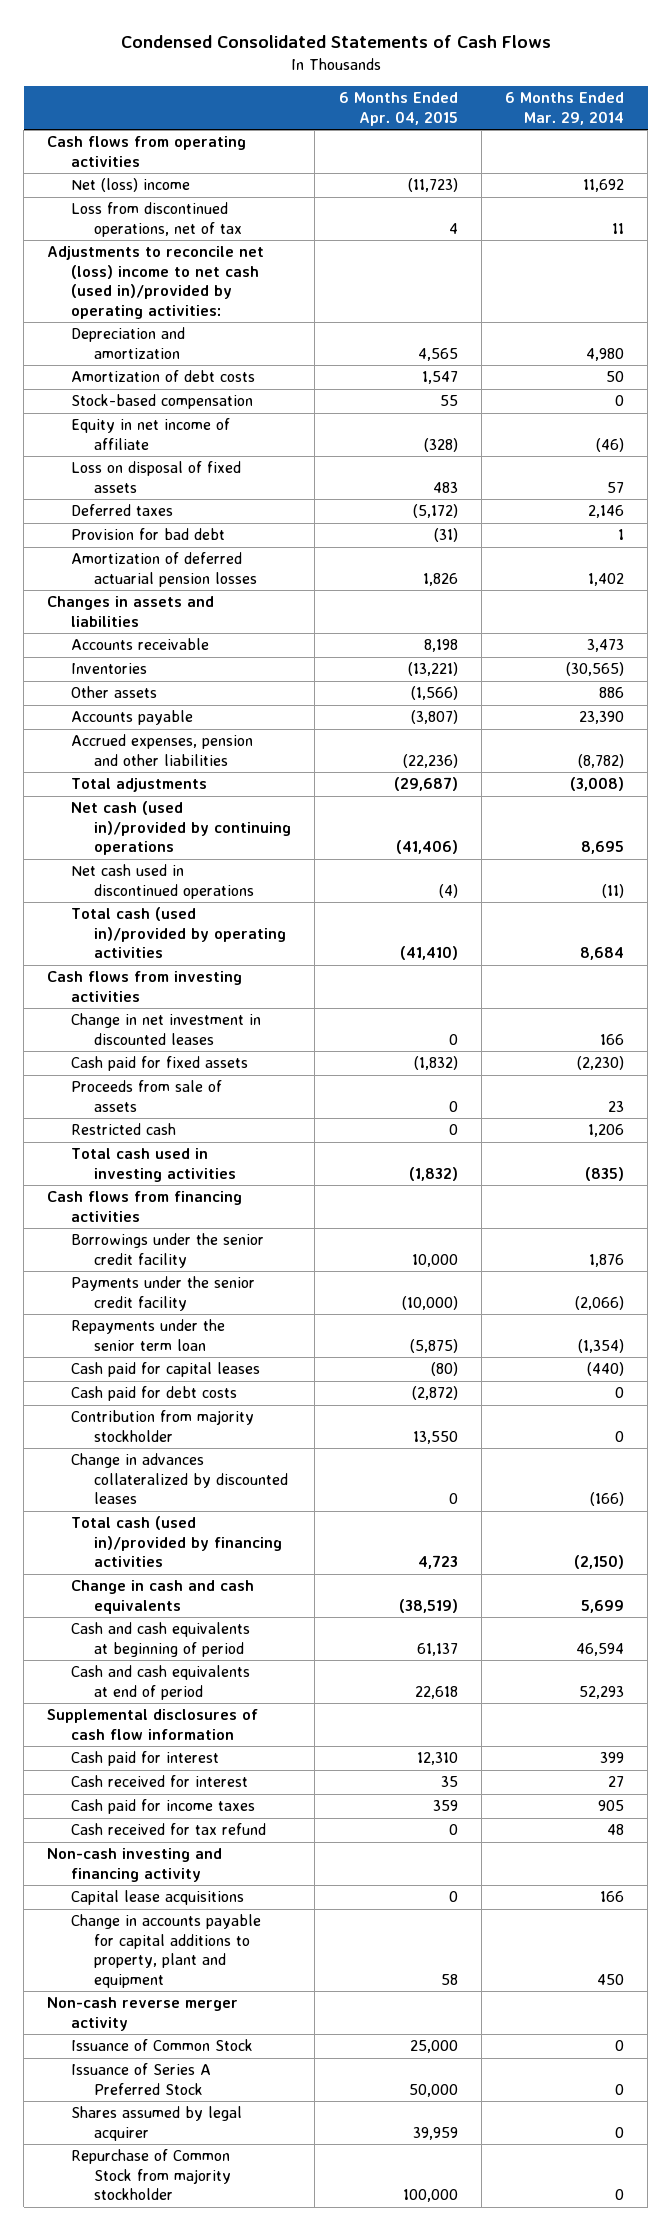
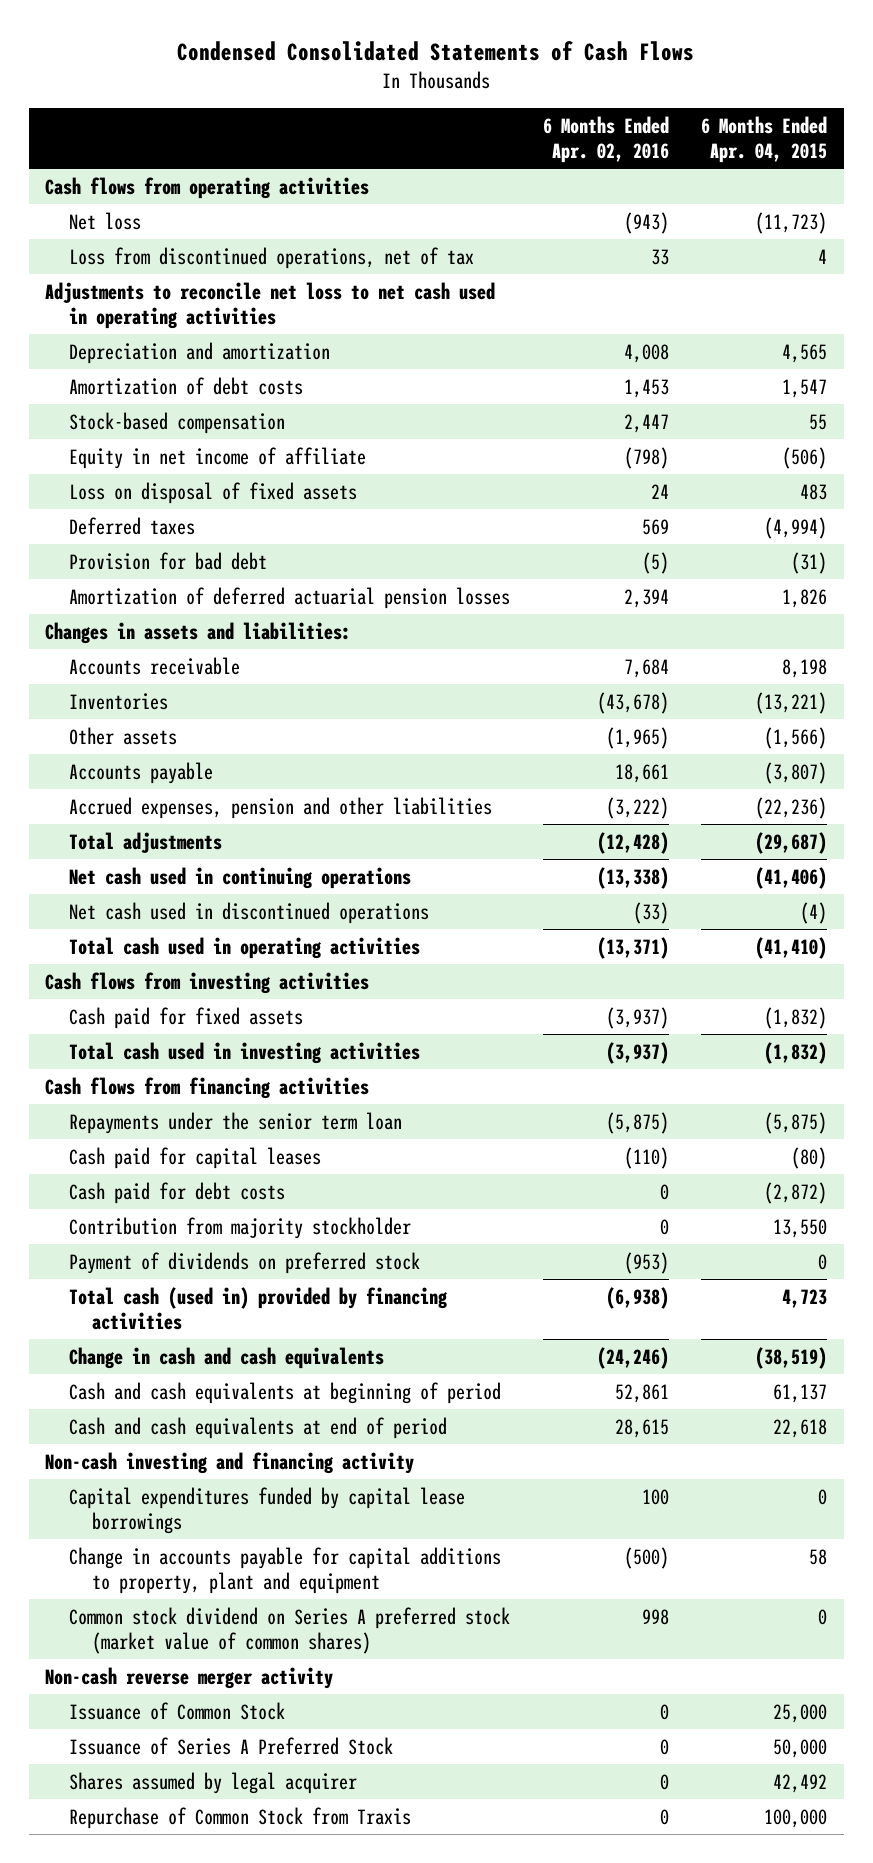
- | 6 Months Ended Apr. 04, 2015 | 6 Months Ended Mar. 29, 2014
+ | 6 Months Ended Apr. 02, 2016 | 6 Months Ended Apr. 04, 2015
- Net (loss) income | (11,723) | 11,692
+ Net loss | (943) | (11,723)
- Adjustments to reconcile net (loss) income to net cash (used in)/provided by operating activities:
+ Adjustments to reconcile net loss to net cash used in operating activities
- Equity in net income of affiliate | (328) | (46)
+ Equity in net income of affiliate | (798) | (506)
- Deferred taxes | (5,172) | 2,146
+ Deferred taxes | 569 | (4,994)
- Changes in assets and liabilities
+ Changes in assets and liabilities:
- Net cash (used in)/provided by continuing operations | (41,406) | 8,695
+ Net cash used in continuing operations | (13,338) | (41,406)
- Total cash (used in)/provided by operating activities | (41,410) | 8,684
+ Total cash used in operating activities | (13,371) | (41,410)
- Change in net investment in discounted leases | 0 | 166
- Proceeds from sale of assets | 0 | 23
- Restricted cash | 0 | 1,206
- Borrowings under the senior credit facility | 10,000 | 1,876
- Payments under the senior credit facility | (10,000) | (2,066)
- Change in advances collateralized by discounted leases | 0 | (166)
- Total cash (used in)/provided by financing activities | 4,723 | (2,150)
+ Payment of dividends on preferred stock | (953) | 0
+ Total cash (used in) provided by financing activities | (6,938) | 4,723
- Supplemental disclosures of cash flow information
- Cash paid for interest | 12,310 | 399
- Cash received for interest | 35 | 27
- Cash paid for income taxes | 359 | 905
- Cash received for tax refund | 0 | 48
- Capital lease acquisitions | 0 | 166
+ Capital expenditures funded by capital lease borrowings | 100 | 0
+ Common stock dividend on Series A preferred stock (market value of common shares) | 998 | 0
- Shares assumed by legal acquirer | 39,959 | 0
- Repurchase of Common Stock from majority stockholder | 100,000 | 0
+ Shares assumed by legal acquirer | 0 | 42,492
+ Repurchase of Common Stock from Traxis | 0 | 100,000

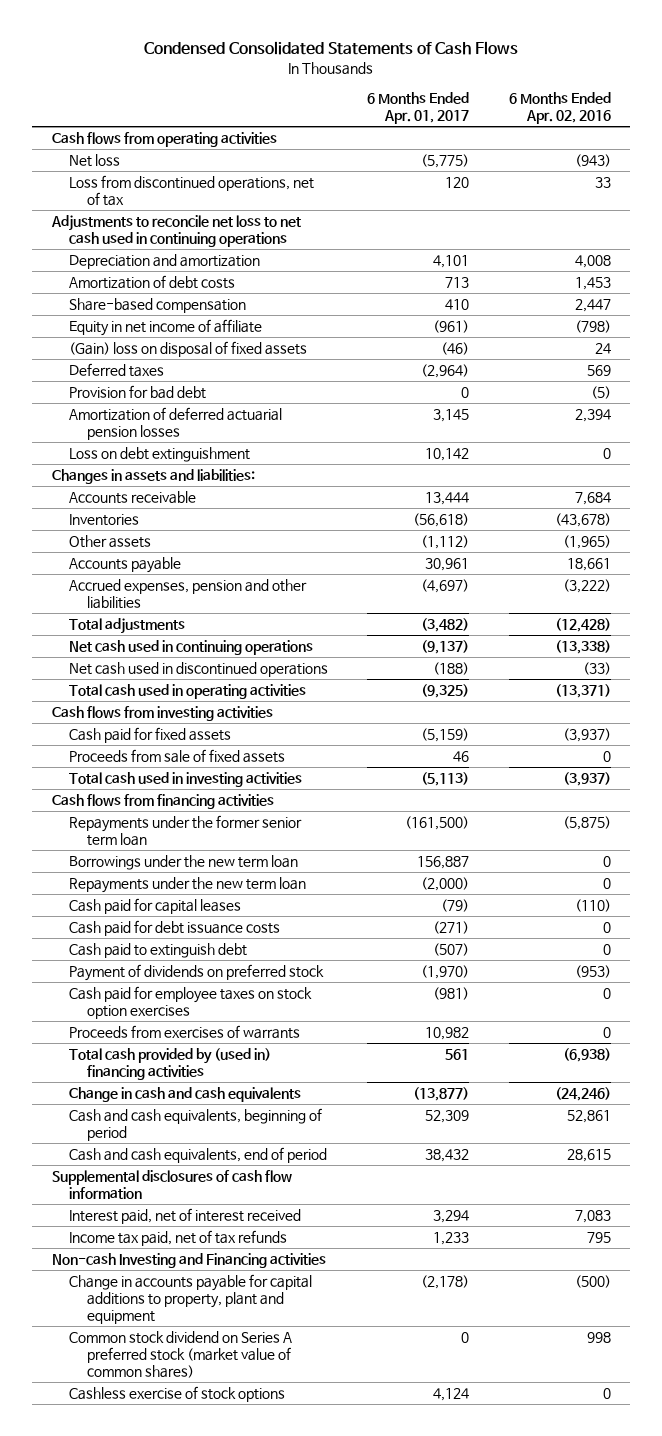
- | 6 Months Ended Apr. 02, 2016 | 6 Months Ended Apr. 04, 2015
+ | 6 Months Ended Apr. 01, 2017 | 6 Months Ended Apr. 02, 2016
- Adjustments to reconcile net loss to net cash used in operating activities
+ Adjustments to reconcile net loss to net cash used in continuing operations
- Stock-based compensation | 2,447 | 55
+ Share-based compensation | 410 | 2,447
- Loss on disposal of fixed assets | 24 | 483
+ (Gain) loss on disposal of fixed assets | (46) | 24
+ Loss on debt extinguishment | 10,142 | 0
+ Proceeds from sale of fixed assets | 46 | 0
- Repayments under the senior term loan | (5,875) | (5,875)
+ Repayments under the former senior term loan | (161,500) | (5,875)
+ Borrowings under the new term loan | 156,887 | 0
+ Repayments under the new term loan | (2,000) | 0
- Cash paid for debt costs | 0 | (2,872)
- Contribution from majority stockholder | 0 | 13,550
+ Cash paid for debt issuance costs | (271) | 0
+ Cash paid to extinguish debt | (507) | 0
- Total cash (used in) provided by financing activities | (6,938) | 4,723
+ Cash paid for employee taxes on stock option exercises | (981) | 0
+ Proceeds from exercises of warrants | 10,982 | 0
+ Total cash provided by (used in) financing activities | 561 | (6,938)
- Cash and cash equivalents at beginning of period | 52,861 | 61,137
- Cash and cash equivalents at end of period | 28,615 | 22,618
- Non-cash investing and financing activity
- Capital expenditures funded by capital lease borrowings | 100 | 0
+ Cash and cash equivalents, beginning of period | 52,309 | 52,861
+ Cash and cash equivalents, end of period | 38,432 | 28,615
+ Supplemental disclosures of cash flow information
+ Interest paid, net of interest received | 3,294 | 7,083
+ Income tax paid, net of tax refunds | 1,233 | 795
+ Non-cash Investing and Financing activities
- Non-cash reverse merger activity
- Issuance of Common Stock | 0 | 25,000
- Issuance of Series A Preferred Stock | 0 | 50,000
- Shares assumed by legal acquirer | 0 | 42,492
- Repurchase of Common Stock from Traxis | 0 | 100,000
+ Cashless exercise of stock options | 4,124 | 0

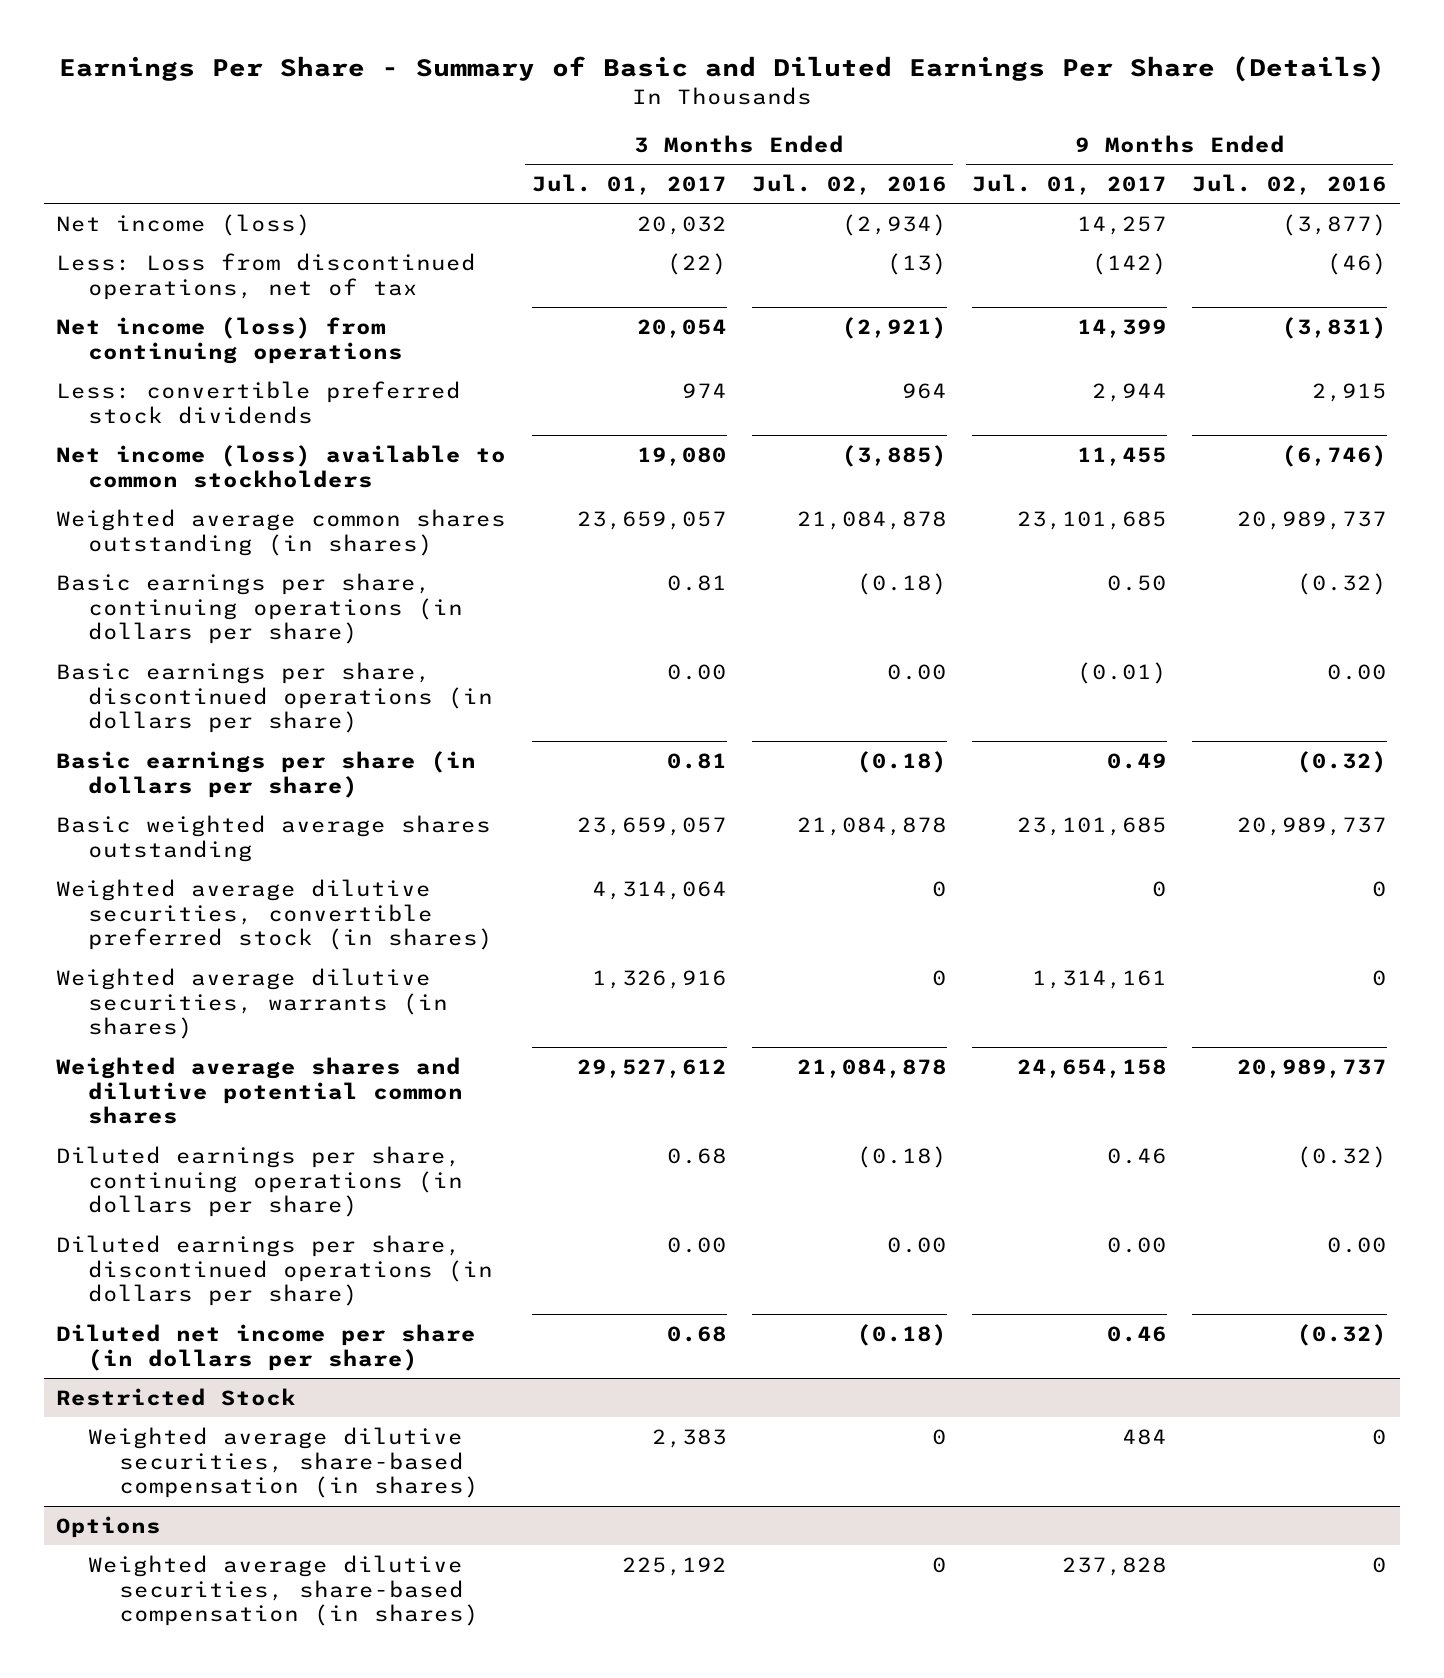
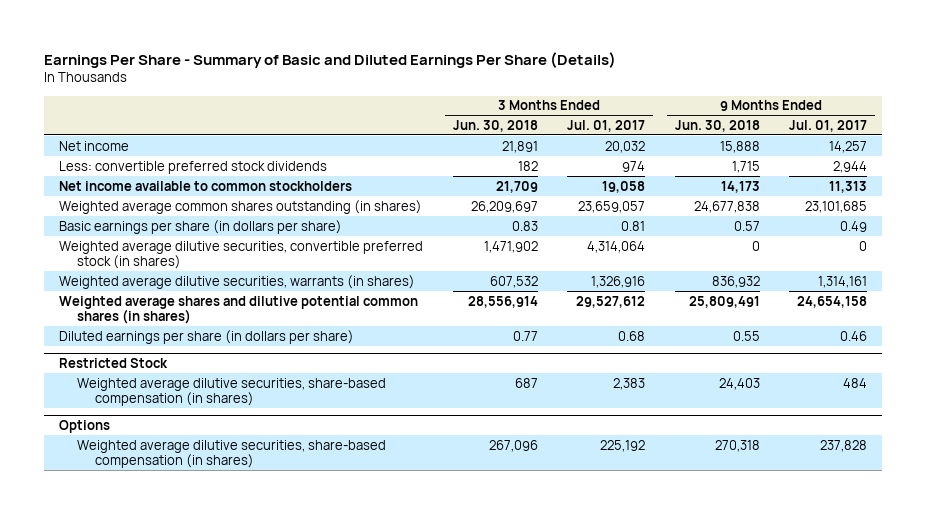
- | 3 Months Ended Jul. 01, 2017 | 3 Months Ended Jul. 02, 2016 | 9 Months Ended Jul. 01, 2017 | 9 Months Ended Jul. 02, 2016
+ | 3 Months Ended Jun. 30, 2018 | 3 Months Ended Jul. 01, 2017 | 9 Months Ended Jun. 30, 2018 | 9 Months Ended Jul. 01, 2017
- Net income (loss) | 20,032 | (2,934) | 14,257 | (3,877)
- Less: Loss from discontinued operations, net of tax | (22) | (13) | (142) | (46)
- Net income (loss) from continuing operations | 20,054 | (2,921) | 14,399 | (3,831)
+ Net income | 21,891 | 20,032 | 15,888 | 14,257
- Net income (loss) available to common stockholders | 19,080 | (3,885) | 11,455 | (6,746)
+ Net income available to common stockholders | 21,709 | 19,058 | 14,173 | 11,313
- Basic earnings per share, continuing operations (in dollars per share) | 0.81 | (0.18) | 0.50 | (0.32)
- Basic earnings per share, discontinued operations (in dollars per share) | 0.00 | 0.00 | (0.01) | 0.00
- Basic weighted average shares outstanding | 23,659,057 | 21,084,878 | 23,101,685 | 20,989,737
- Weighted average shares and dilutive potential common shares | 29,527,612 | 21,084,878 | 24,654,158 | 20,989,737
- Diluted earnings per share, continuing operations (in dollars per share) | 0.68 | (0.18) | 0.46 | (0.32)
- Diluted earnings per share, discontinued operations (in dollars per share) | 0.00 | 0.00 | 0.00 | 0.00
- Diluted net income per share (in dollars per share) | 0.68 | (0.18) | 0.46 | (0.32)
+ Weighted average shares and dilutive potential common shares (in shares) | 28,556,914 | 29,527,612 | 25,809,491 | 24,654,158
+ Diluted earnings per share (in dollars per share) | 0.77 | 0.68 | 0.55 | 0.46

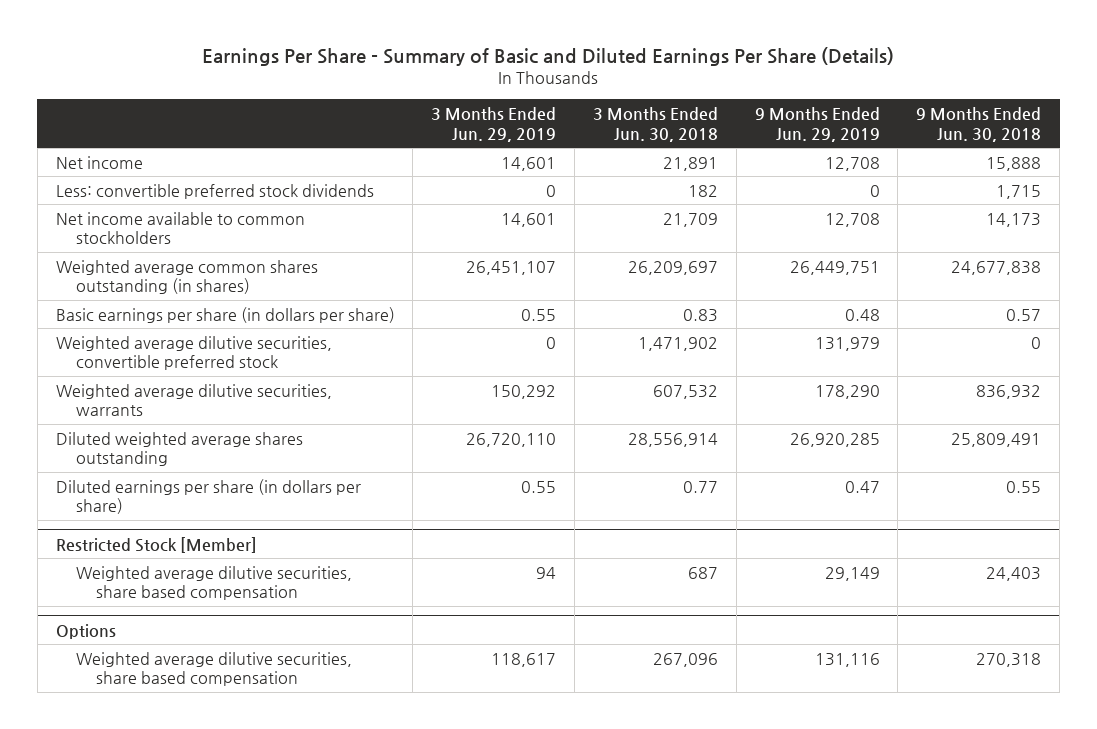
- | 3 Months Ended Jun. 30, 2018 | 3 Months Ended Jul. 01, 2017 | 9 Months Ended Jun. 30, 2018 | 9 Months Ended Jul. 01, 2017
+ | 3 Months Ended Jun. 29, 2019 | 3 Months Ended Jun. 30, 2018 | 9 Months Ended Jun. 29, 2019 | 9 Months Ended Jun. 30, 2018
- Weighted average dilutive securities, convertible preferred stock (in shares) | 1,471,902 | 4,314,064 | 0 | 0
- Weighted average dilutive securities, warrants (in shares) | 607,532 | 1,326,916 | 836,932 | 1,314,161
- Weighted average shares and dilutive potential common shares (in shares) | 28,556,914 | 29,527,612 | 25,809,491 | 24,654,158
+ Weighted average dilutive securities, convertible preferred stock | 0 | 1,471,902 | 131,979 | 0
+ Weighted average dilutive securities, warrants | 150,292 | 607,532 | 178,290 | 836,932
+ Diluted weighted average shares outstanding | 26,720,110 | 28,556,914 | 26,920,285 | 25,809,491
- Restricted Stock
- Weighted average dilutive securities, share-based compensation (in shares) | 687 | 2,383 | 24,403 | 484
+ Restricted Stock [Member]
+ Weighted average dilutive securities, share based compensation | 94 | 687 | 29,149 | 24,403
@ Options
- Weighted average dilutive securities, share-based compensation (in shares) | 267,096 | 225,192 | 270,318 | 237,828
+ Weighted average dilutive securities, share based compensation | 118,617 | 267,096 | 131,116 | 270,318

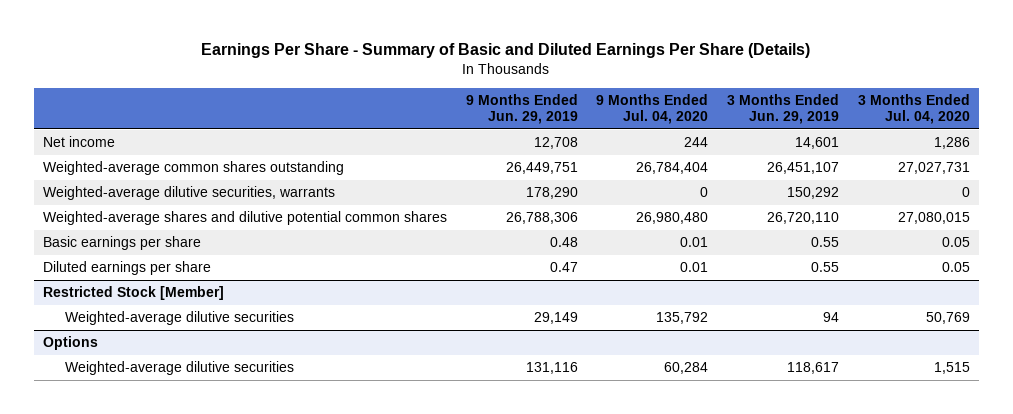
- | 3 Months Ended Jun. 29, 2019 | 3 Months Ended Jun. 30, 2018 | 9 Months Ended Jun. 29, 2019 | 9 Months Ended Jun. 30, 2018
+ | 9 Months Ended Jun. 29, 2019 | 9 Months Ended Jul. 04, 2020 | 3 Months Ended Jun. 29, 2019 | 3 Months Ended Jul. 04, 2020
- Less: convertible preferred stock dividends | 0 | 182 | 0 | 1,715
- Net income available to common stockholders | 14,601 | 21,709 | 12,708 | 14,173
- Weighted average common shares outstanding (in shares) | 26,451,107 | 26,209,697 | 26,449,751 | 24,677,838
- Basic earnings per share (in dollars per share) | 0.55 | 0.83 | 0.48 | 0.57
- Weighted average dilutive securities, convertible preferred stock | 0 | 1,471,902 | 131,979 | 0
- Weighted average dilutive securities, warrants | 150,292 | 607,532 | 178,290 | 836,932
- Diluted weighted average shares outstanding | 26,720,110 | 28,556,914 | 26,920,285 | 25,809,491
- Diluted earnings per share (in dollars per share) | 0.55 | 0.77 | 0.47 | 0.55
+ Weighted-average common shares outstanding | 26,449,751 | 26,784,404 | 26,451,107 | 27,027,731
+ Weighted-average dilutive securities, warrants | 178,290 | 0 | 150,292 | 0
+ Weighted-average shares and dilutive potential common shares | 26,788,306 | 26,980,480 | 26,720,110 | 27,080,015
+ Basic earnings per share | 0.48 | 0.01 | 0.55 | 0.05
+ Diluted earnings per share | 0.47 | 0.01 | 0.55 | 0.05
@ Restricted Stock [Member]
- Weighted average dilutive securities, share based compensation | 94 | 687 | 29,149 | 24,403
+ Weighted-average dilutive securities | 29,149 | 135,792 | 94 | 50,769
@ Options
- Weighted average dilutive securities, share based compensation | 118,617 | 267,096 | 131,116 | 270,318
+ Weighted-average dilutive securities | 131,116 | 60,284 | 118,617 | 1,515

